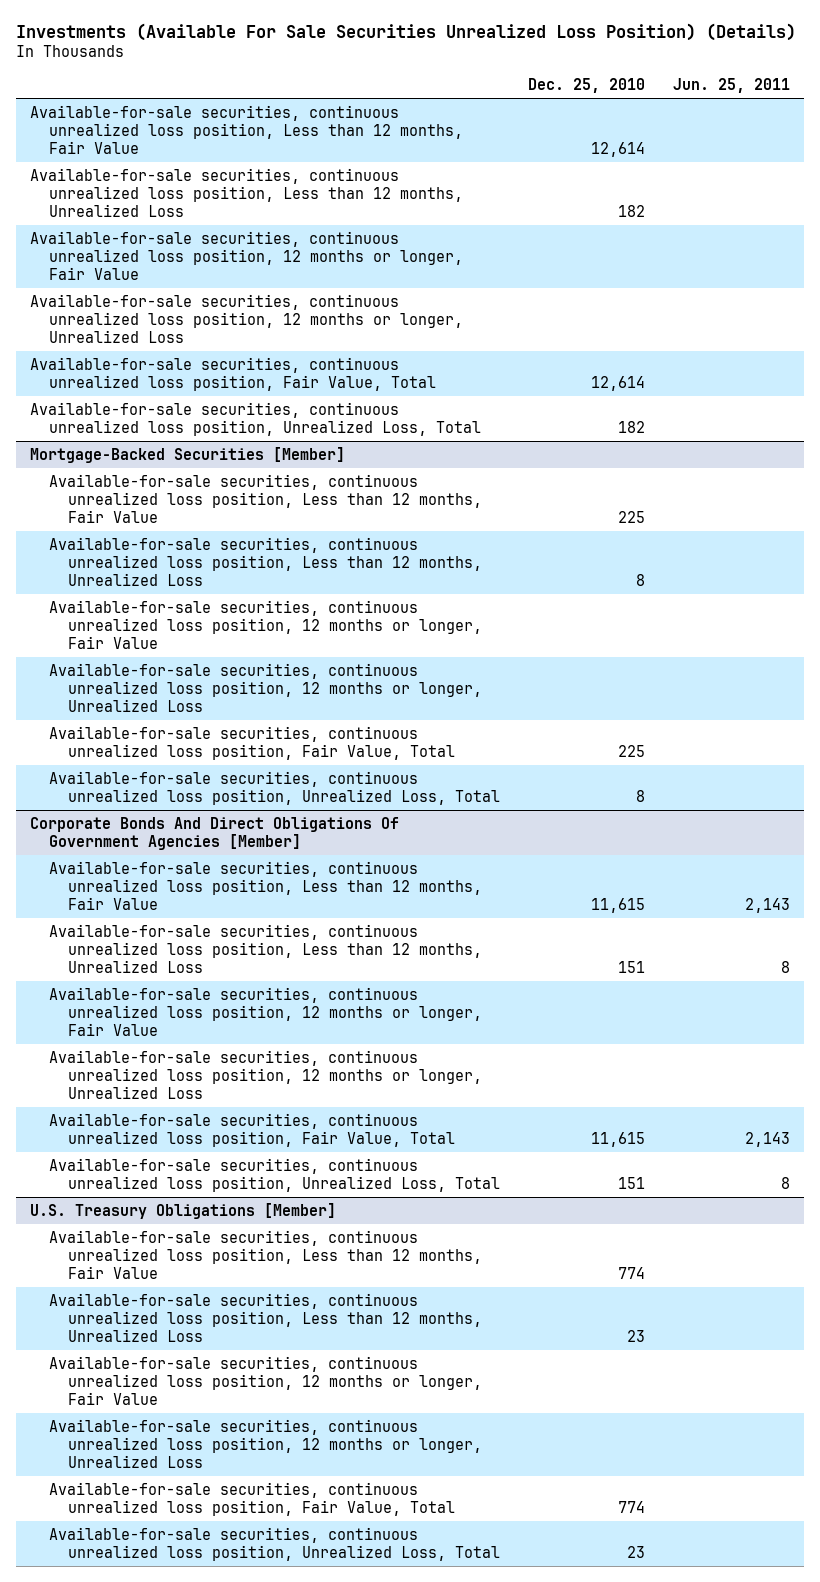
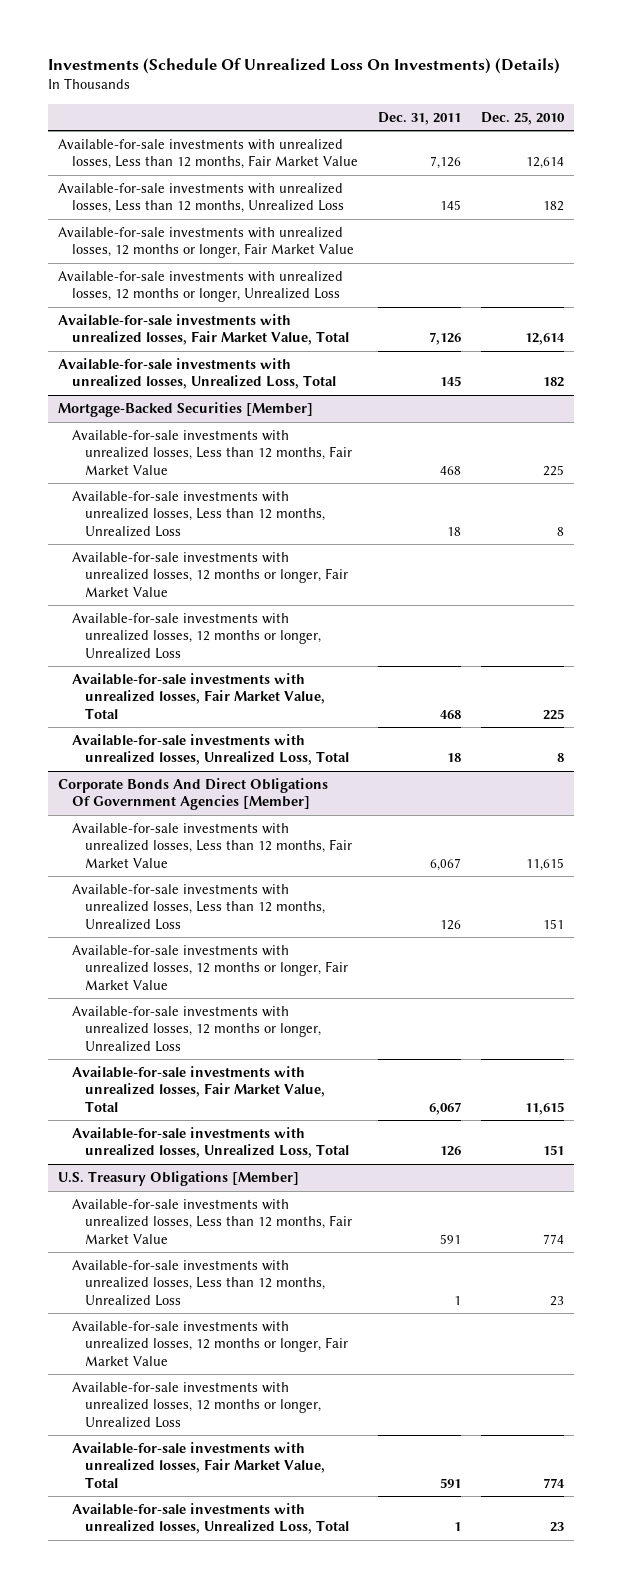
- Investments (Available For Sale Securities Unrealized Loss Position) (Details)
+ Investments (Schedule Of Unrealized Loss On Investments) (Details)
- | Dec. 25, 2010 | Jun. 25, 2011
+ | Dec. 31, 2011 | Dec. 25, 2010
- Available-for-sale securities, continuous unrealized loss position, Less than 12 months, Fair Value | 12,614 |
- Available-for-sale securities, continuous unrealized loss position, Less than 12 months, Unrealized Loss | 182 |
- Available-for-sale securities, continuous unrealized loss position, 12 months or longer, Fair Value
- Available-for-sale securities, continuous unrealized loss position, 12 months or longer, Unrealized Loss
- Available-for-sale securities, continuous unrealized loss position, Fair Value, Total | 12,614 |
- Available-for-sale securities, continuous unrealized loss position, Unrealized Loss, Total | 182 |
+ Available-for-sale investments with unrealized losses, Less than 12 months, Fair Market Value | 7,126 | 12,614
+ Available-for-sale investments with unrealized losses, Less than 12 months, Unrealized Loss | 145 | 182
+ Available-for-sale investments with unrealized losses, 12 months or longer, Fair Market Value
+ Available-for-sale investments with unrealized losses, 12 months or longer, Unrealized Loss
+ Available-for-sale investments with unrealized losses, Fair Market Value, Total | 7,126 | 12,614
+ Available-for-sale investments with unrealized losses, Unrealized Loss, Total | 145 | 182
@ Mortgage-Backed Securities [Member]
- Available-for-sale securities, continuous unrealized loss position, Less than 12 months, Fair Value | 225 |
- Available-for-sale securities, continuous unrealized loss position, Less than 12 months, Unrealized Loss | 8 |
- Available-for-sale securities, continuous unrealized loss position, 12 months or longer, Fair Value
- Available-for-sale securities, continuous unrealized loss position, 12 months or longer, Unrealized Loss
- Available-for-sale securities, continuous unrealized loss position, Fair Value, Total | 225 |
- Available-for-sale securities, continuous unrealized loss position, Unrealized Loss, Total | 8 |
+ Available-for-sale investments with unrealized losses, Less than 12 months, Fair Market Value | 468 | 225
+ Available-for-sale investments with unrealized losses, Less than 12 months, Unrealized Loss | 18 | 8
+ Available-for-sale investments with unrealized losses, 12 months or longer, Fair Market Value
+ Available-for-sale investments with unrealized losses, 12 months or longer, Unrealized Loss
+ Available-for-sale investments with unrealized losses, Fair Market Value, Total | 468 | 225
+ Available-for-sale investments with unrealized losses, Unrealized Loss, Total | 18 | 8
@ Corporate Bonds And Direct Obligations Of Government Agencies [Member]
- Available-for-sale securities, continuous unrealized loss position, Less than 12 months, Fair Value | 11,615 | 2,143
- Available-for-sale securities, continuous unrealized loss position, Less than 12 months, Unrealized Loss | 151 | 8
- Available-for-sale securities, continuous unrealized loss position, 12 months or longer, Fair Value
- Available-for-sale securities, continuous unrealized loss position, 12 months or longer, Unrealized Loss
- Available-for-sale securities, continuous unrealized loss position, Fair Value, Total | 11,615 | 2,143
- Available-for-sale securities, continuous unrealized loss position, Unrealized Loss, Total | 151 | 8
+ Available-for-sale investments with unrealized losses, Less than 12 months, Fair Market Value | 6,067 | 11,615
+ Available-for-sale investments with unrealized losses, Less than 12 months, Unrealized Loss | 126 | 151
+ Available-for-sale investments with unrealized losses, 12 months or longer, Fair Market Value
+ Available-for-sale investments with unrealized losses, 12 months or longer, Unrealized Loss
+ Available-for-sale investments with unrealized losses, Fair Market Value, Total | 6,067 | 11,615
+ Available-for-sale investments with unrealized losses, Unrealized Loss, Total | 126 | 151
@ U.S. Treasury Obligations [Member]
- Available-for-sale securities, continuous unrealized loss position, Less than 12 months, Fair Value | 774 |
- Available-for-sale securities, continuous unrealized loss position, Less than 12 months, Unrealized Loss | 23 |
- Available-for-sale securities, continuous unrealized loss position, 12 months or longer, Fair Value
- Available-for-sale securities, continuous unrealized loss position, 12 months or longer, Unrealized Loss
- Available-for-sale securities, continuous unrealized loss position, Fair Value, Total | 774 |
- Available-for-sale securities, continuous unrealized loss position, Unrealized Loss, Total | 23 |
+ Available-for-sale investments with unrealized losses, Less than 12 months, Fair Market Value | 591 | 774
+ Available-for-sale investments with unrealized losses, Less than 12 months, Unrealized Loss | 1 | 23
+ Available-for-sale investments with unrealized losses, 12 months or longer, Fair Market Value
+ Available-for-sale investments with unrealized losses, 12 months or longer, Unrealized Loss
+ Available-for-sale investments with unrealized losses, Fair Market Value, Total | 591 | 774
+ Available-for-sale investments with unrealized losses, Unrealized Loss, Total | 1 | 23

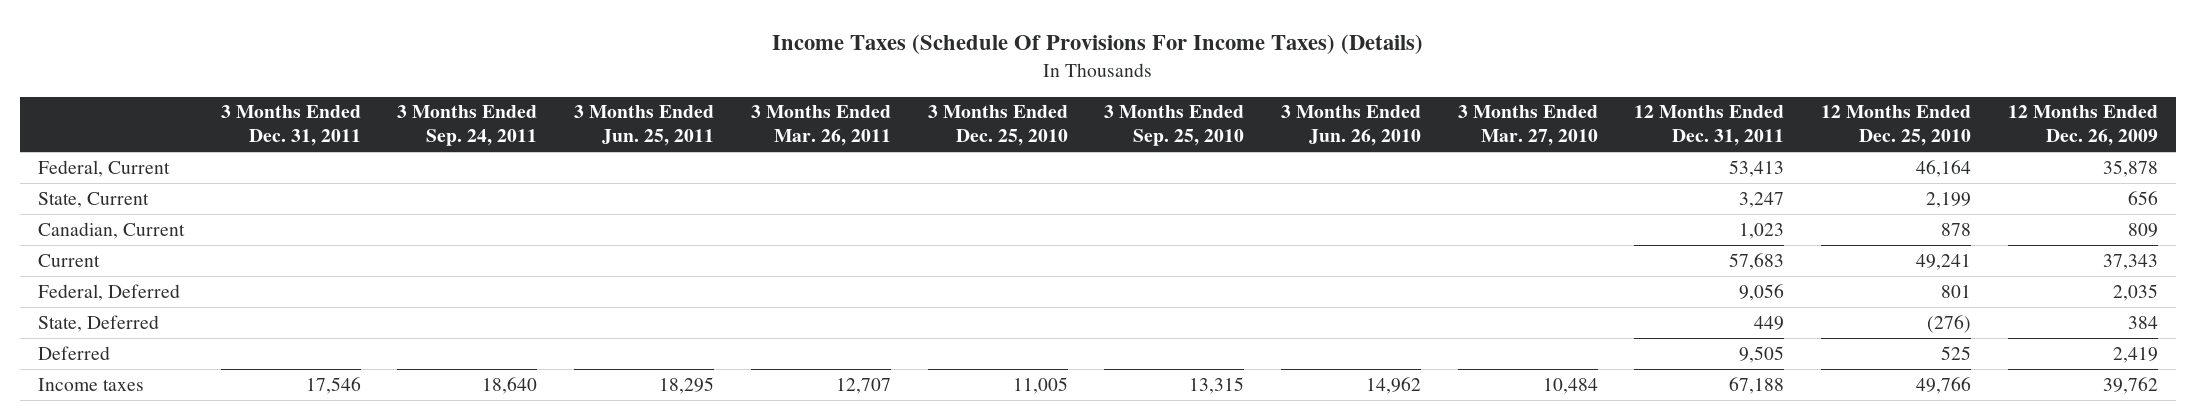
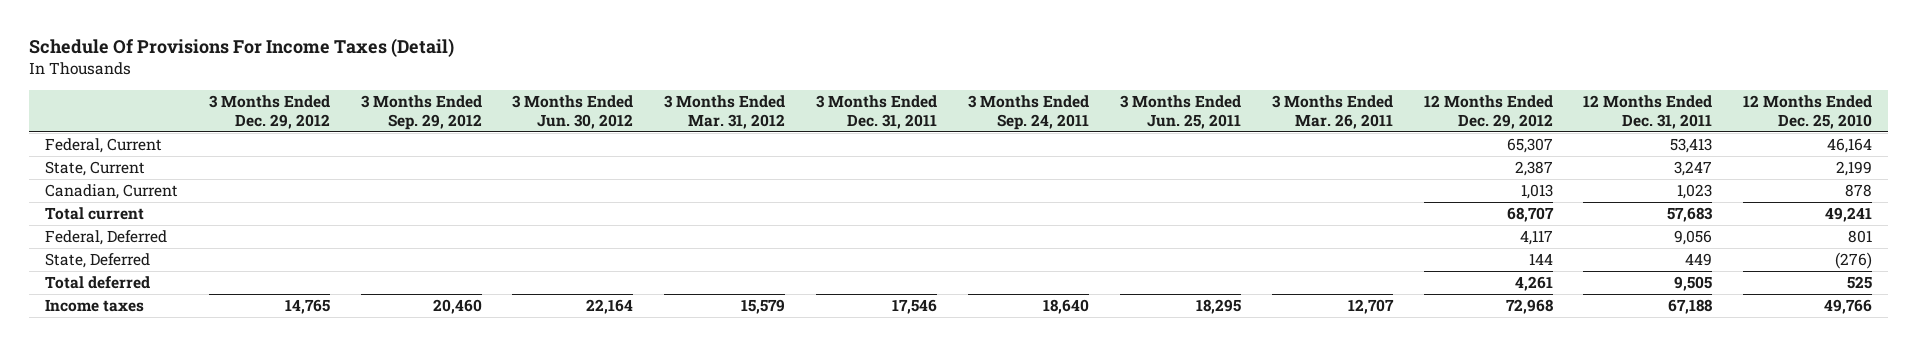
- Income Taxes (Schedule Of Provisions For Income Taxes) (Details)
+ Schedule Of Provisions For Income Taxes (Detail)
- | 3 Months Ended Dec. 31, 2011 | 3 Months Ended Sep. 24, 2011 | 3 Months Ended Jun. 25, 2011 | 3 Months Ended Mar. 26, 2011 | 3 Months Ended Dec. 25, 2010 | 3 Months Ended Sep. 25, 2010 | 3 Months Ended Jun. 26, 2010 | 3 Months Ended Mar. 27, 2010 | 12 Months Ended Dec. 31, 2011 | 12 Months Ended Dec. 25, 2010 | 12 Months Ended Dec. 26, 2009
+ | 3 Months Ended Dec. 29, 2012 | 3 Months Ended Sep. 29, 2012 | 3 Months Ended Jun. 30, 2012 | 3 Months Ended Mar. 31, 2012 | 3 Months Ended Dec. 31, 2011 | 3 Months Ended Sep. 24, 2011 | 3 Months Ended Jun. 25, 2011 | 3 Months Ended Mar. 26, 2011 | 12 Months Ended Dec. 29, 2012 | 12 Months Ended Dec. 31, 2011 | 12 Months Ended Dec. 25, 2010
- Current | | | | | | | | | 57,683 | 49,241 | 37,343
+ Total current | | | | | | | | | 68,707 | 57,683 | 49,241
- Deferred | | | | | | | | | 9,505 | 525 | 2,419
+ Total deferred | | | | | | | | | 4,261 | 9,505 | 525

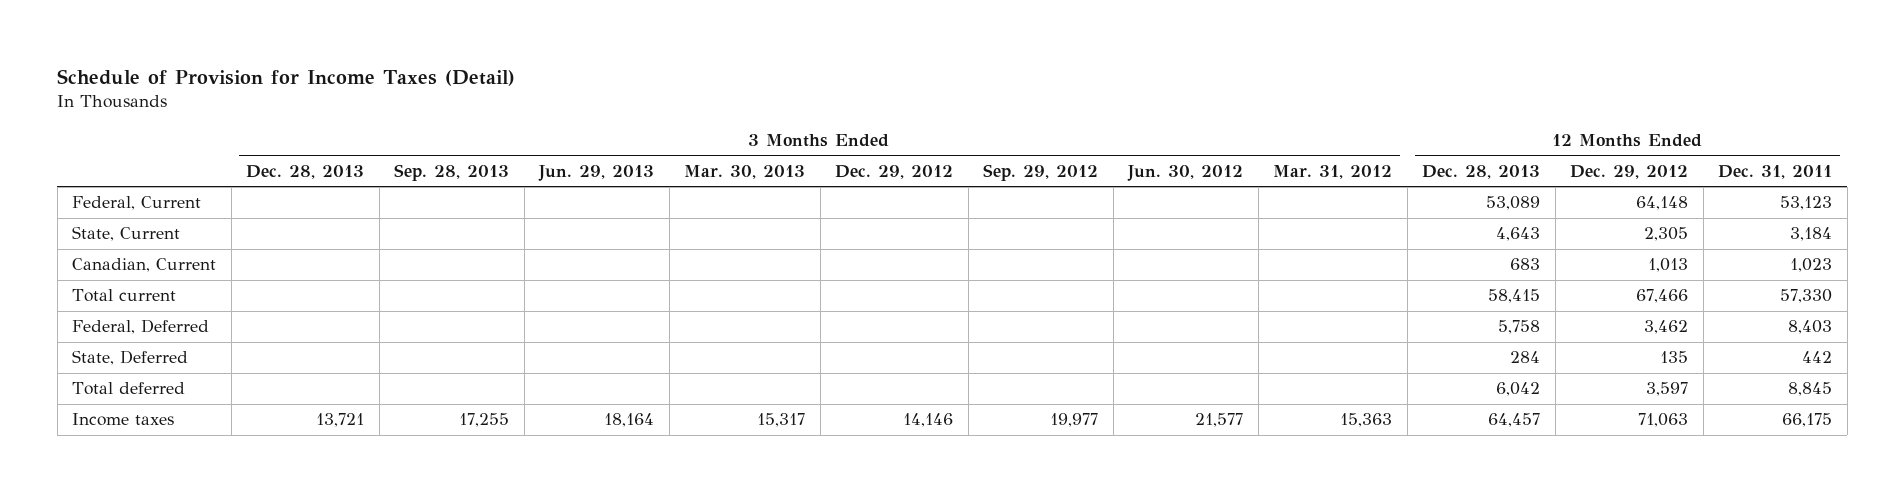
- Schedule Of Provisions For Income Taxes (Detail)
+ Schedule of Provision for Income Taxes (Detail)
- | 3 Months Ended Dec. 29, 2012 | 3 Months Ended Sep. 29, 2012 | 3 Months Ended Jun. 30, 2012 | 3 Months Ended Mar. 31, 2012 | 3 Months Ended Dec. 31, 2011 | 3 Months Ended Sep. 24, 2011 | 3 Months Ended Jun. 25, 2011 | 3 Months Ended Mar. 26, 2011 | 12 Months Ended Dec. 29, 2012 | 12 Months Ended Dec. 31, 2011 | 12 Months Ended Dec. 25, 2010
+ | 3 Months Ended Dec. 28, 2013 | 3 Months Ended Sep. 28, 2013 | 3 Months Ended Jun. 29, 2013 | 3 Months Ended Mar. 30, 2013 | 3 Months Ended Dec. 29, 2012 | 3 Months Ended Sep. 29, 2012 | 3 Months Ended Jun. 30, 2012 | 3 Months Ended Mar. 31, 2012 | 12 Months Ended Dec. 28, 2013 | 12 Months Ended Dec. 29, 2012 | 12 Months Ended Dec. 31, 2011
- Federal, Current | | | | | | | | | 65,307 | 53,413 | 46,164
- State, Current | | | | | | | | | 2,387 | 3,247 | 2,199
+ Federal, Current | | | | | | | | | 53,089 | 64,148 | 53,123
+ State, Current | | | | | | | | | 4,643 | 2,305 | 3,184
- Total current | | | | | | | | | 68,707 | 57,683 | 49,241
- Federal, Deferred | | | | | | | | | 4,117 | 9,056 | 801
- State, Deferred | | | | | | | | | 144 | 449 | (276)
- Total deferred | | | | | | | | | 4,261 | 9,505 | 525
- Income taxes | 14,765 | 20,460 | 22,164 | 15,579 | 17,546 | 18,640 | 18,295 | 12,707 | 72,968 | 67,188 | 49,766
+ Total current | | | | | | | | | 58,415 | 67,466 | 57,330
+ Federal, Deferred | | | | | | | | | 5,758 | 3,462 | 8,403
+ State, Deferred | | | | | | | | | 284 | 135 | 442
+ Total deferred | | | | | | | | | 6,042 | 3,597 | 8,845
+ Income taxes | 13,721 | 17,255 | 18,164 | 15,317 | 14,146 | 19,977 | 21,577 | 15,363 | 64,457 | 71,063 | 66,175

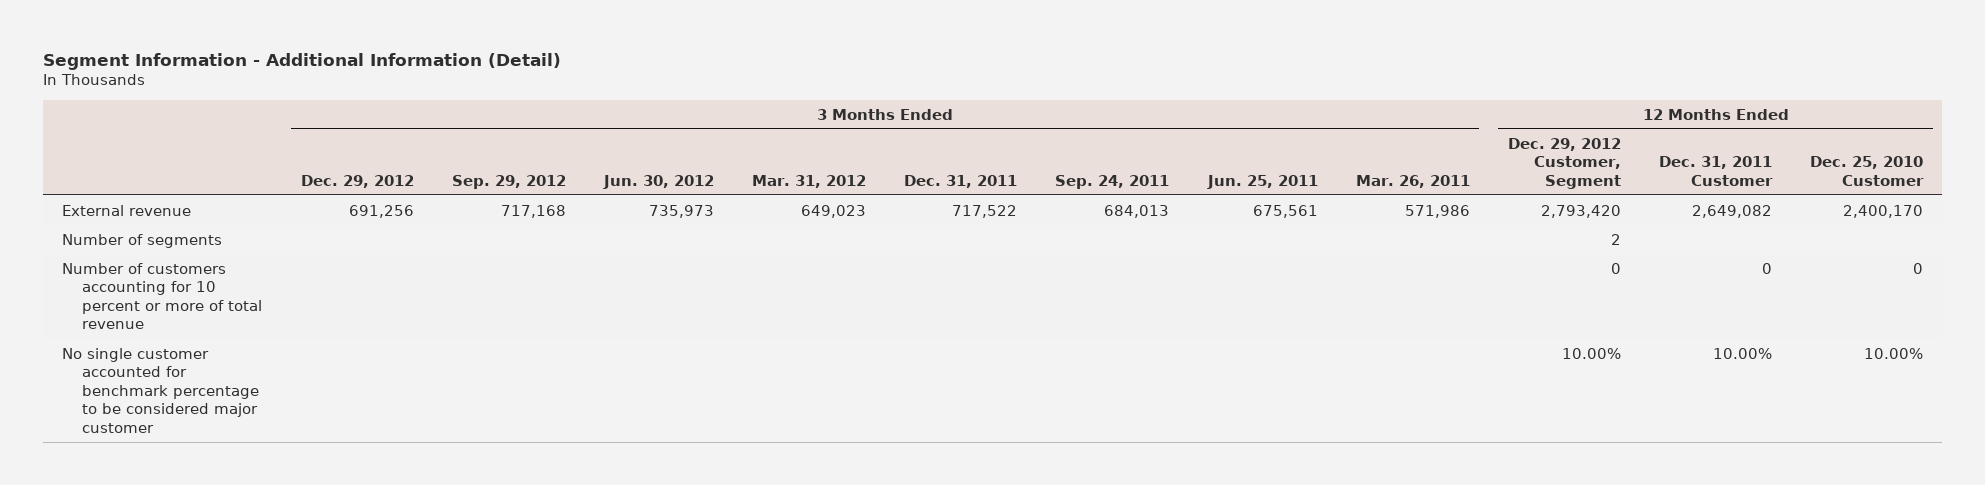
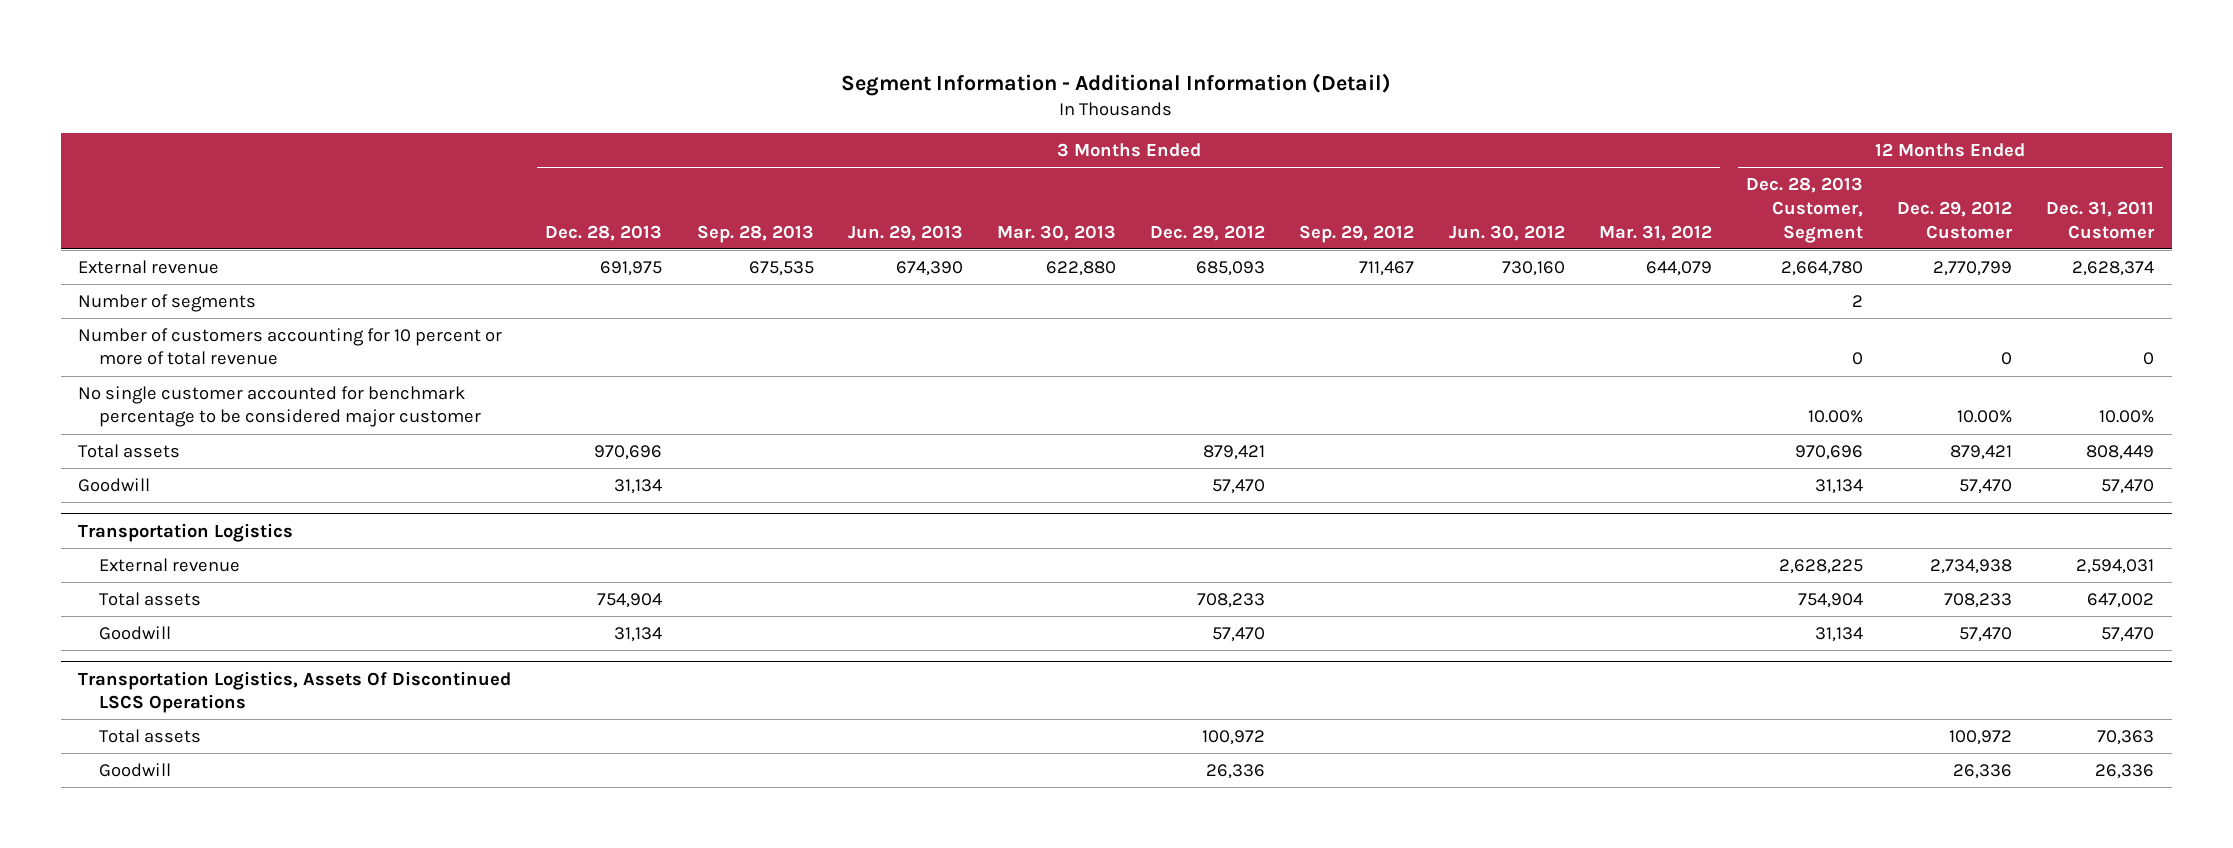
- | 3 Months Ended Dec. 29, 2012 | 3 Months Ended Sep. 29, 2012 | 3 Months Ended Jun. 30, 2012 | 3 Months Ended Mar. 31, 2012 | 3 Months Ended Dec. 31, 2011 | 3 Months Ended Sep. 24, 2011 | 3 Months Ended Jun. 25, 2011 | 3 Months Ended Mar. 26, 2011 | 12 Months Ended Dec. 29, 2012 Customer, Segment | 12 Months Ended Dec. 31, 2011 Customer | 12 Months Ended Dec. 25, 2010 Customer
+ | 3 Months Ended Dec. 28, 2013 | 3 Months Ended Sep. 28, 2013 | 3 Months Ended Jun. 29, 2013 | 3 Months Ended Mar. 30, 2013 | 3 Months Ended Dec. 29, 2012 | 3 Months Ended Sep. 29, 2012 | 3 Months Ended Jun. 30, 2012 | 3 Months Ended Mar. 31, 2012 | 12 Months Ended Dec. 28, 2013 Customer, Segment | 12 Months Ended Dec. 29, 2012 Customer | 12 Months Ended Dec. 31, 2011 Customer
- External revenue | 691,256 | 717,168 | 735,973 | 649,023 | 717,522 | 684,013 | 675,561 | 571,986 | 2,793,420 | 2,649,082 | 2,400,170
+ External revenue | 691,975 | 675,535 | 674,390 | 622,880 | 685,093 | 711,467 | 730,160 | 644,079 | 2,664,780 | 2,770,799 | 2,628,374
+ Total assets | 970,696 | | | | 879,421 | | | | 970,696 | 879,421 | 808,449
+ Goodwill | 31,134 | | | | 57,470 | | | | 31,134 | 57,470 | 57,470
+ Transportation Logistics
+ External revenue | | | | | | | | | 2,628,225 | 2,734,938 | 2,594,031
+ Total assets | 754,904 | | | | 708,233 | | | | 754,904 | 708,233 | 647,002
+ Goodwill | 31,134 | | | | 57,470 | | | | 31,134 | 57,470 | 57,470
+ Transportation Logistics, Assets Of Discontinued LSCS Operations
+ Total assets | | | | | 100,972 | | | | | 100,972 | 70,363
+ Goodwill | | | | | 26,336 | | | | | 26,336 | 26,336

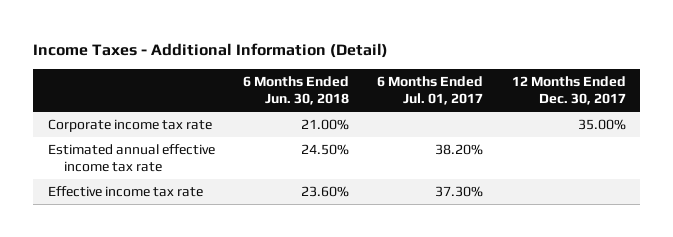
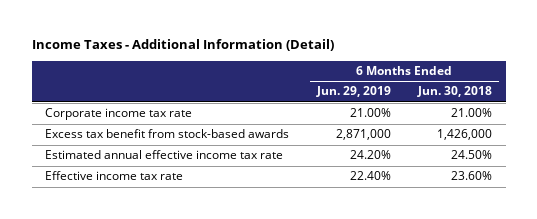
- | 6 Months Ended Jun. 30, 2018 | 6 Months Ended Jul. 01, 2017 | 12 Months Ended Dec. 30, 2017
+ | 6 Months Ended Jun. 29, 2019 | 6 Months Ended Jun. 30, 2018
+ Excess tax benefit from stock-based awards | 2,871,000 | 1,426,000

